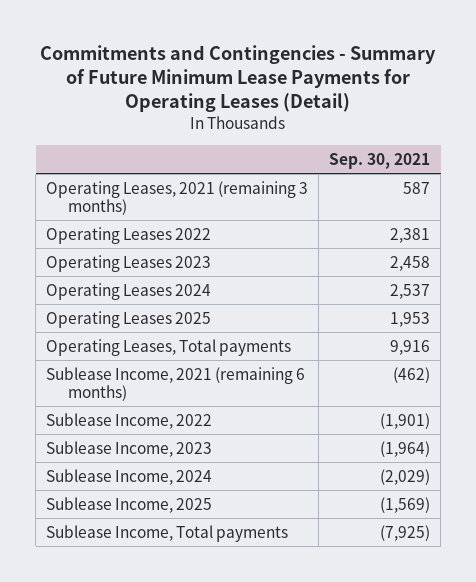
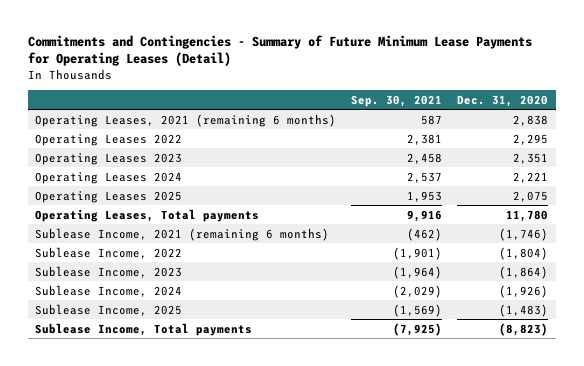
- | Sep. 30, 2021
+ | Sep. 30, 2021 | Dec. 31, 2020
- Operating Leases, 2021 (remaining 3 months) | 587
+ Operating Leases, 2021 (remaining 6 months) | 587 | 2,838

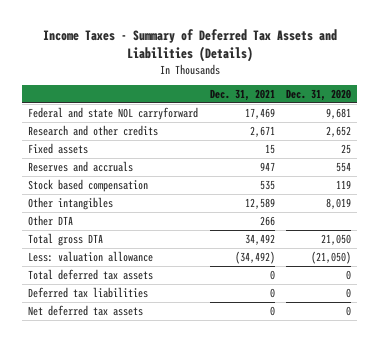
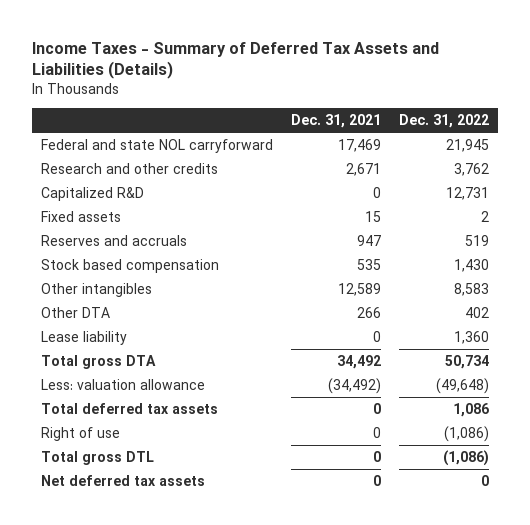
- | Dec. 31, 2021 | Dec. 31, 2020
+ | Dec. 31, 2021 | Dec. 31, 2022
+ Capitalized R&D | 0 | 12,731
+ Lease liability | 0 | 1,360
- Deferred tax liabilities | 0 | 0
+ Right of use | 0 | (1,086)
+ Total gross DTL | 0 | (1,086)

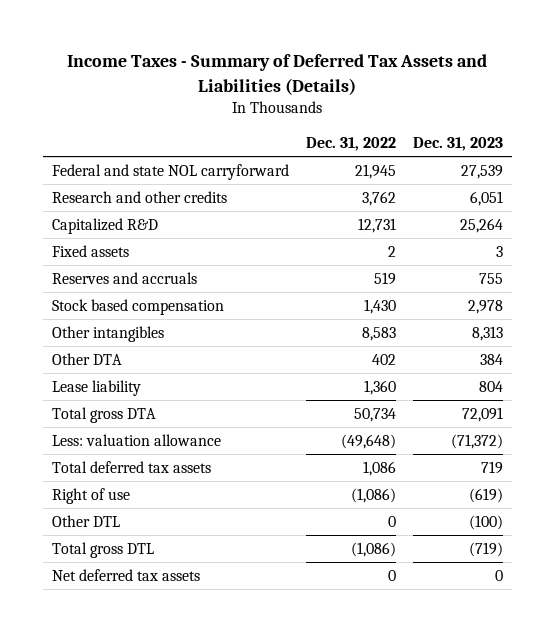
- | Dec. 31, 2021 | Dec. 31, 2022
+ | Dec. 31, 2022 | Dec. 31, 2023
+ Other DTL | 0 | (100)

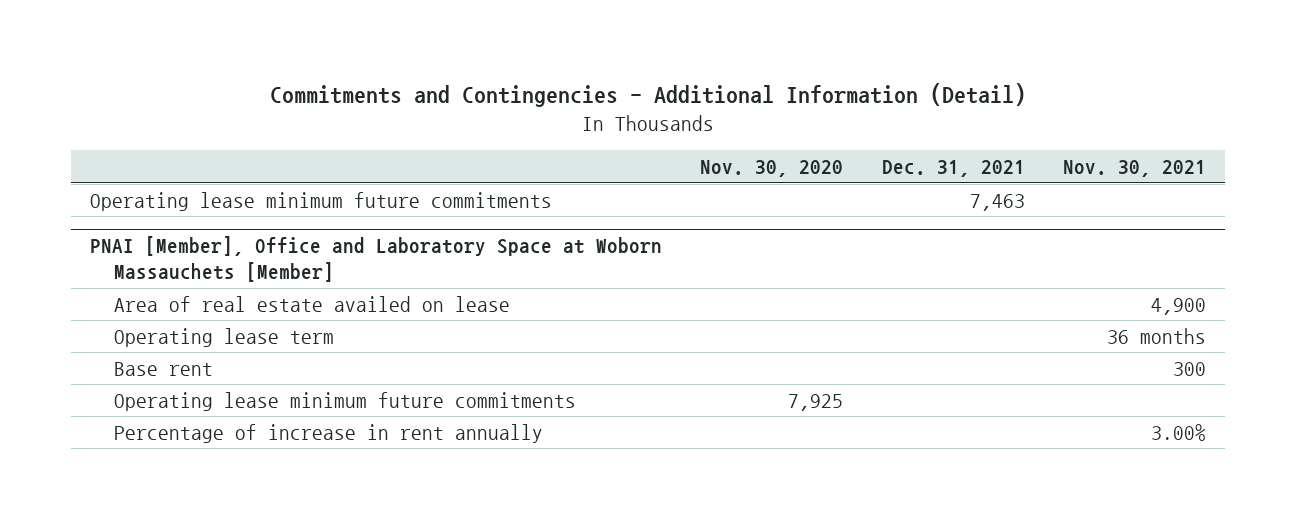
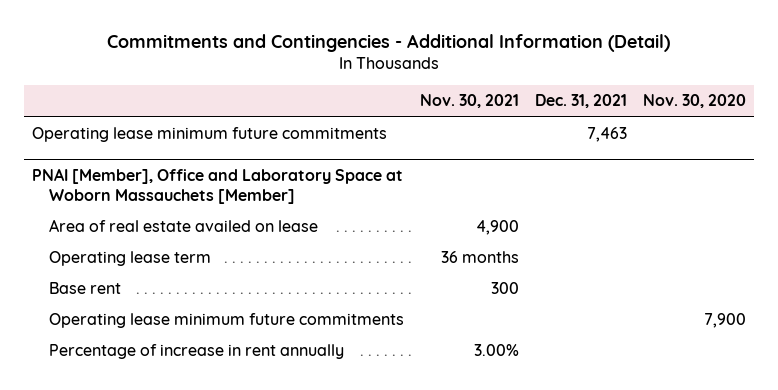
- | Nov. 30, 2020 | Dec. 31, 2021 | Nov. 30, 2021
+ | Nov. 30, 2021 | Dec. 31, 2021 | Nov. 30, 2020
@ PNAI [Member], Office and Laboratory Space at Woborn Massauchets [Member]
- Operating lease minimum future commitments | 7,925 | |
+ Operating lease minimum future commitments | | | 7,900

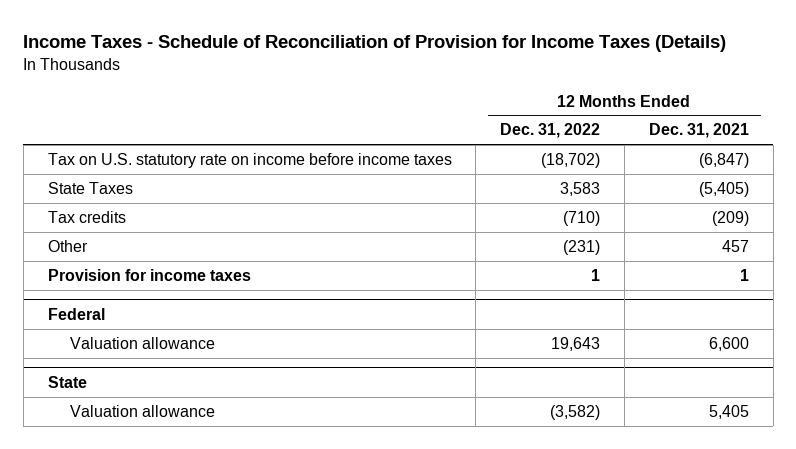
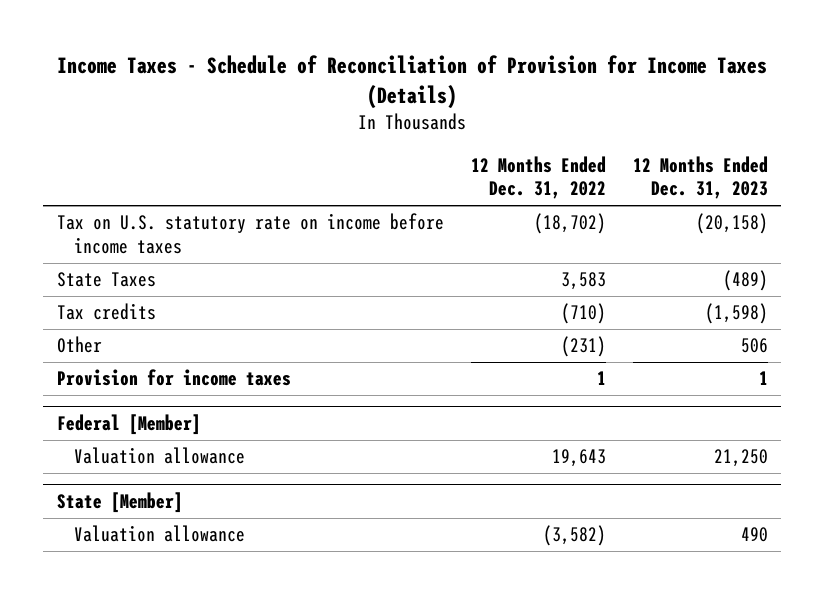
- | 12 Months Ended Dec. 31, 2022 | 12 Months Ended Dec. 31, 2021
+ | 12 Months Ended Dec. 31, 2022 | 12 Months Ended Dec. 31, 2023
- Federal
+ Federal [Member]
- State
+ State [Member]

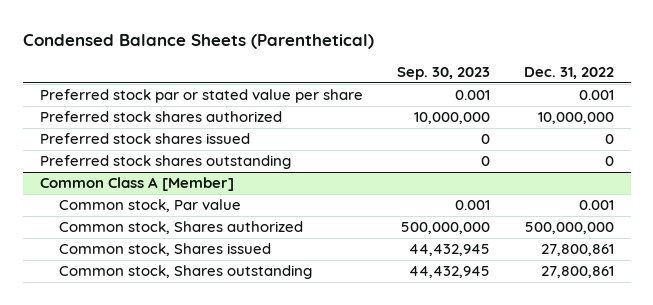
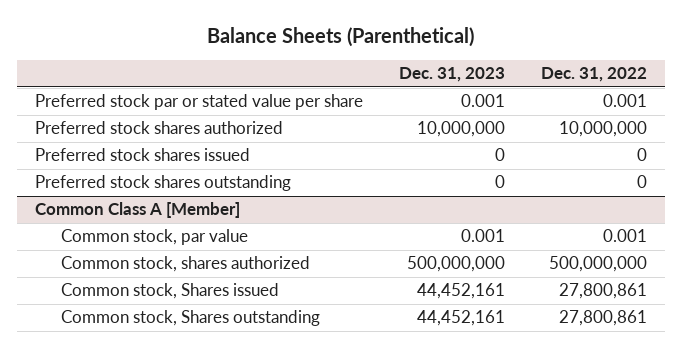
- Condensed Balance Sheets (Parenthetical)
+ Balance Sheets (Parenthetical)
- | Sep. 30, 2023 | Dec. 31, 2022
+ | Dec. 31, 2023 | Dec. 31, 2022
@ Common Class A [Member]
- Common stock, Par value | 0.001 | 0.001
- Common stock, Shares authorized | 500,000,000 | 500,000,000
+ Common stock, par value | 0.001 | 0.001
+ Common stock, shares authorized | 500,000,000 | 500,000,000

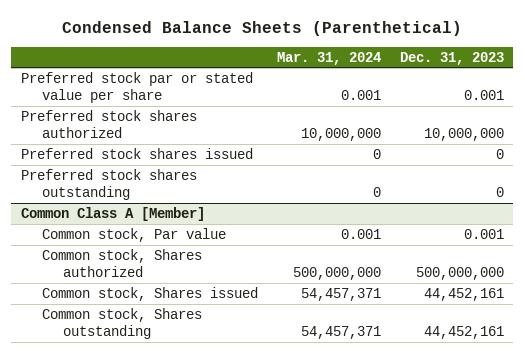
- Balance Sheets (Parenthetical)
+ Condensed Balance Sheets (Parenthetical)
- | Dec. 31, 2023 | Dec. 31, 2022
+ | Mar. 31, 2024 | Dec. 31, 2023
@ Common Class A [Member]
- Common stock, par value | 0.001 | 0.001
- Common stock, shares authorized | 500,000,000 | 500,000,000
+ Common stock, Par value | 0.001 | 0.001
+ Common stock, Shares authorized | 500,000,000 | 500,000,000

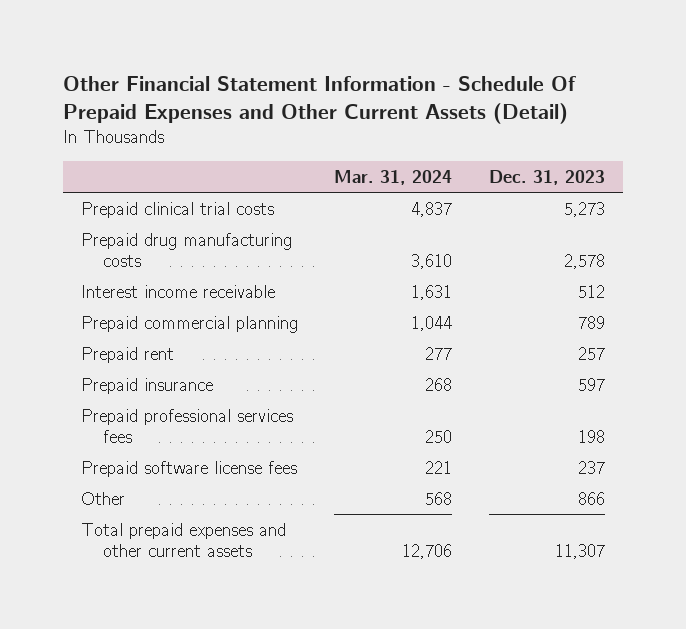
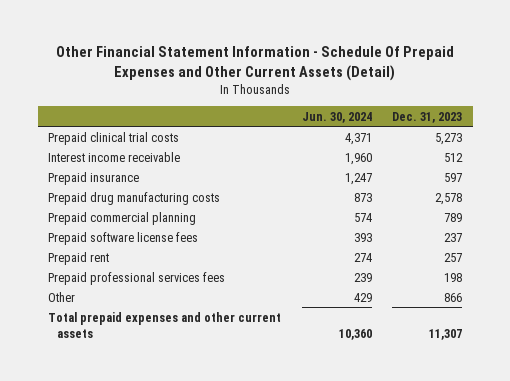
- | Mar. 31, 2024 | Dec. 31, 2023
+ | Jun. 30, 2024 | Dec. 31, 2023
moved up: Prepaid insurance | 1,247 | 597
moved down: Prepaid drug manufacturing costs | 873 | 2,578
moved up: Prepaid software license fees | 393 | 237

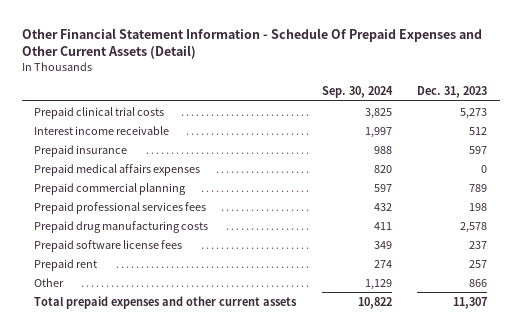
- | Jun. 30, 2024 | Dec. 31, 2023
+ | Sep. 30, 2024 | Dec. 31, 2023
+ Prepaid medical affairs expenses | 820 | 0
moved up: Prepaid professional services fees | 432 | 198
moved down: Prepaid drug manufacturing costs | 411 | 2,578

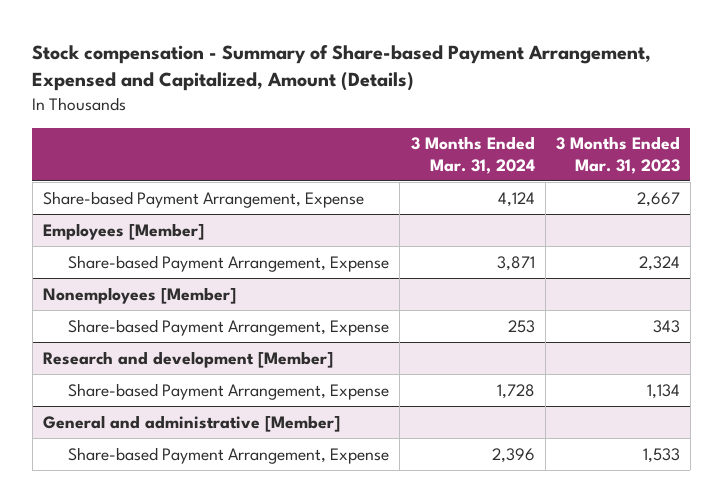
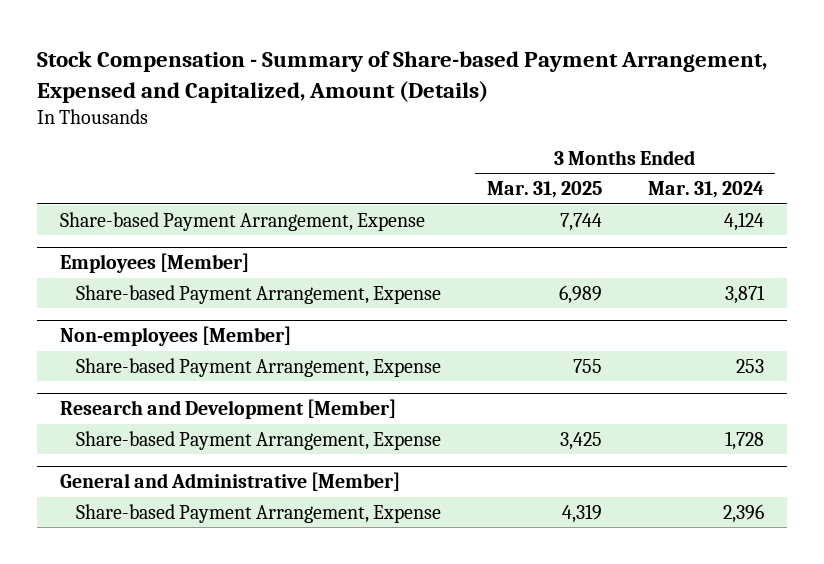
- Stock compensation - Summary of Share-based Payment Arrangement, Expensed and Capitalized, Amount (Details)
+ Stock Compensation - Summary of Share-based Payment Arrangement, Expensed and Capitalized, Amount (Details)
- | 3 Months Ended Mar. 31, 2024 | 3 Months Ended Mar. 31, 2023
+ | 3 Months Ended Mar. 31, 2025 | 3 Months Ended Mar. 31, 2024
- Nonemployees [Member]
+ Non-employees [Member]
- Research and development [Member]
+ Research and Development [Member]
- General and administrative [Member]
+ General and Administrative [Member]

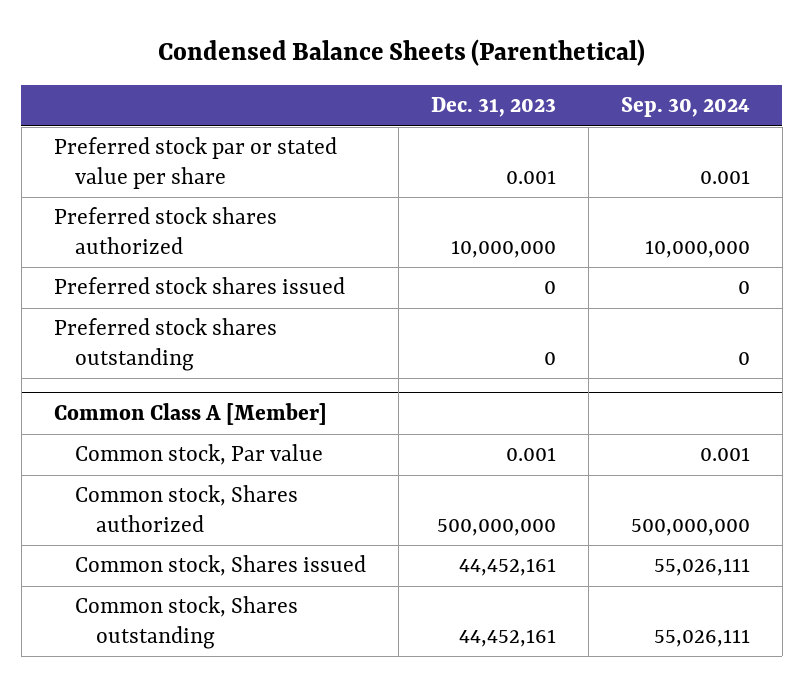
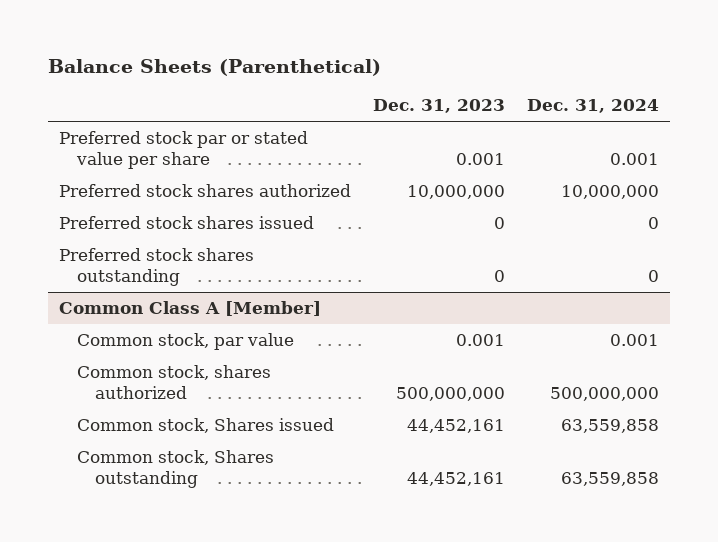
- Condensed Balance Sheets (Parenthetical)
+ Balance Sheets (Parenthetical)
- | Dec. 31, 2023 | Sep. 30, 2024
+ | Dec. 31, 2023 | Dec. 31, 2024
@ Common Class A [Member]
- Common stock, Par value | 0.001 | 0.001
- Common stock, Shares authorized | 500,000,000 | 500,000,000
+ Common stock, par value | 0.001 | 0.001
+ Common stock, shares authorized | 500,000,000 | 500,000,000

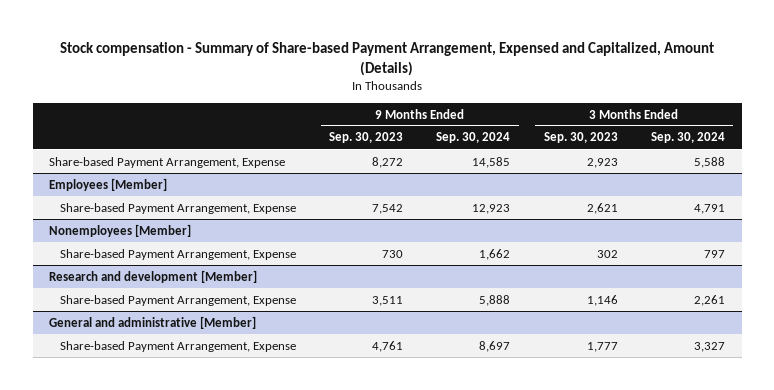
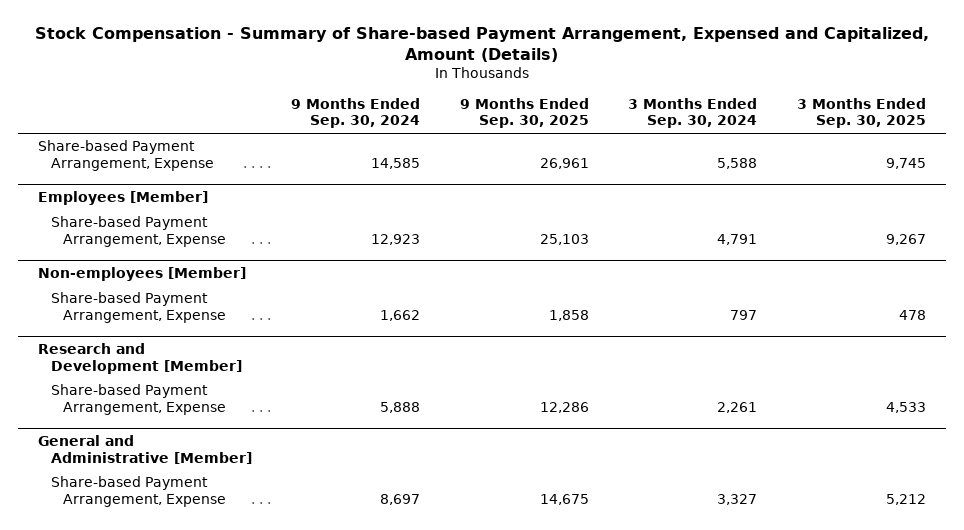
- Stock compensation - Summary of Share-based Payment Arrangement, Expensed and Capitalized, Amount (Details)
+ Stock Compensation - Summary of Share-based Payment Arrangement, Expensed and Capitalized, Amount (Details)
- | 9 Months Ended Sep. 30, 2023 | 9 Months Ended Sep. 30, 2024 | 3 Months Ended Sep. 30, 2023 | 3 Months Ended Sep. 30, 2024
+ | 9 Months Ended Sep. 30, 2024 | 9 Months Ended Sep. 30, 2025 | 3 Months Ended Sep. 30, 2024 | 3 Months Ended Sep. 30, 2025
- Nonemployees [Member]
+ Non-employees [Member]
- Research and development [Member]
+ Research and Development [Member]
- General and administrative [Member]
+ General and Administrative [Member]

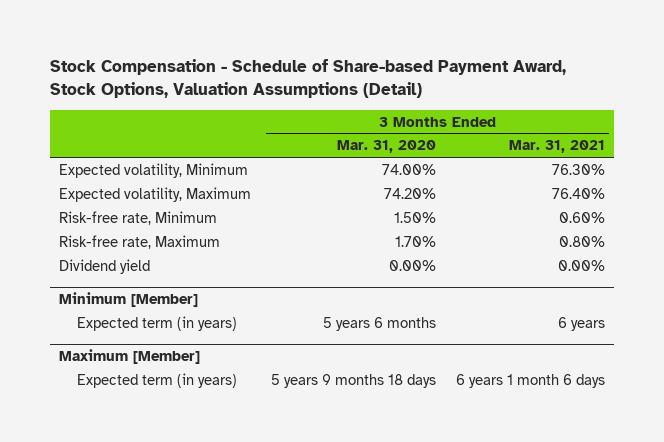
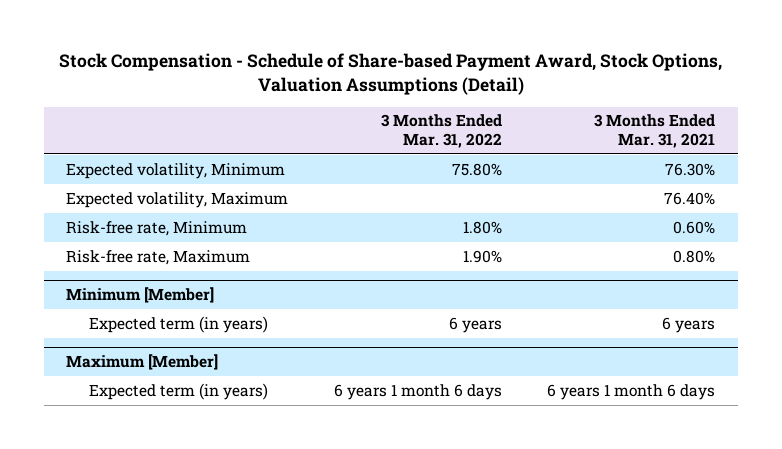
- | 3 Months Ended Mar. 31, 2020 | 3 Months Ended Mar. 31, 2021
+ | 3 Months Ended Mar. 31, 2022 | 3 Months Ended Mar. 31, 2021
- Dividend yield | 0.00% | 0.00%

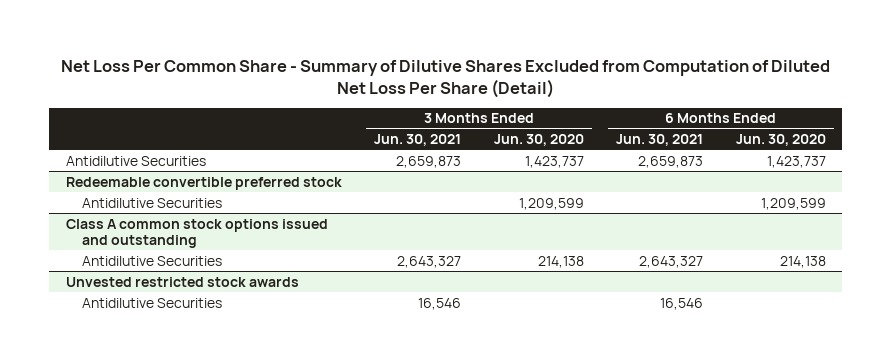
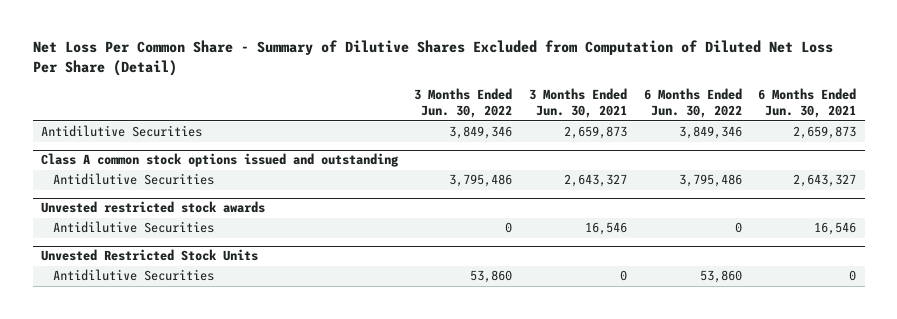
- | 3 Months Ended Jun. 30, 2021 | 3 Months Ended Jun. 30, 2020 | 6 Months Ended Jun. 30, 2021 | 6 Months Ended Jun. 30, 2020
+ | 3 Months Ended Jun. 30, 2022 | 3 Months Ended Jun. 30, 2021 | 6 Months Ended Jun. 30, 2022 | 6 Months Ended Jun. 30, 2021
- Redeemable convertible preferred stock
- Antidilutive Securities | | 1,209,599 | | 1,209,599
+ Unvested Restricted Stock Units
+ Antidilutive Securities | 53,860 | 0 | 53,860 | 0

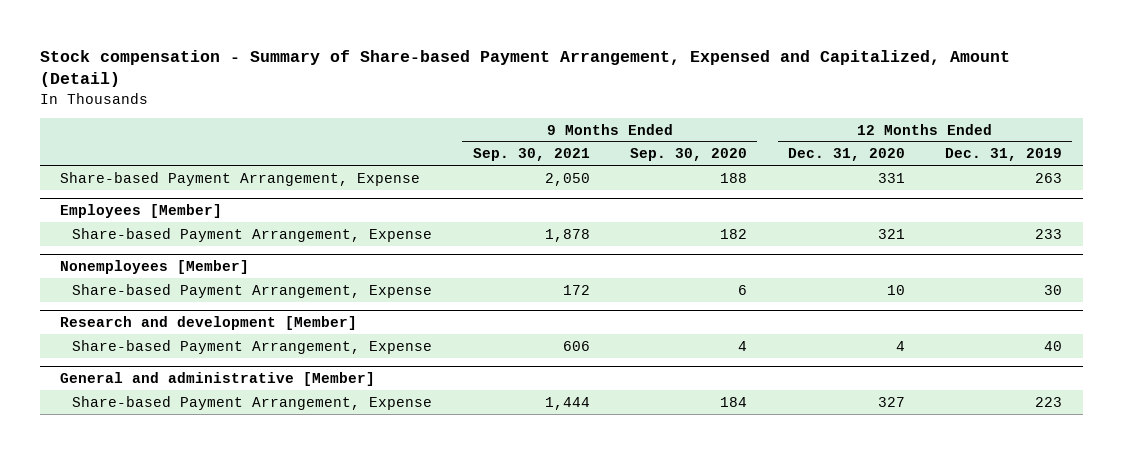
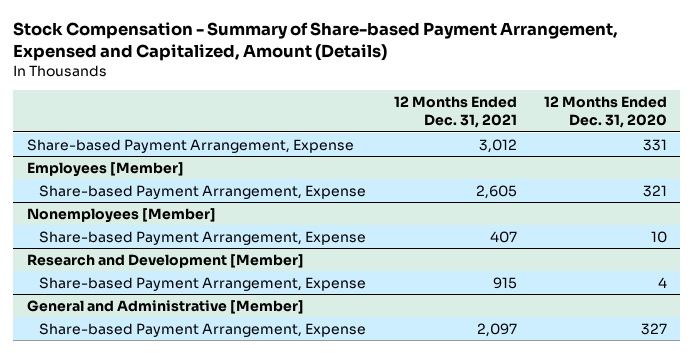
- Stock compensation - Summary of Share-based Payment Arrangement, Expensed and Capitalized, Amount (Detail)
+ Stock Compensation - Summary of Share-based Payment Arrangement, Expensed and Capitalized, Amount (Details)
- | 9 Months Ended Sep. 30, 2021 | 9 Months Ended Sep. 30, 2020 | 12 Months Ended Dec. 31, 2020 | 12 Months Ended Dec. 31, 2019
+ | 12 Months Ended Dec. 31, 2021 | 12 Months Ended Dec. 31, 2020
- Research and development [Member]
+ Research and Development [Member]
- General and administrative [Member]
+ General and Administrative [Member]

